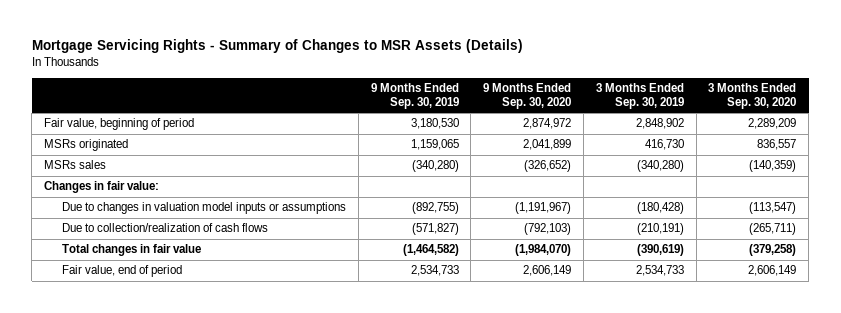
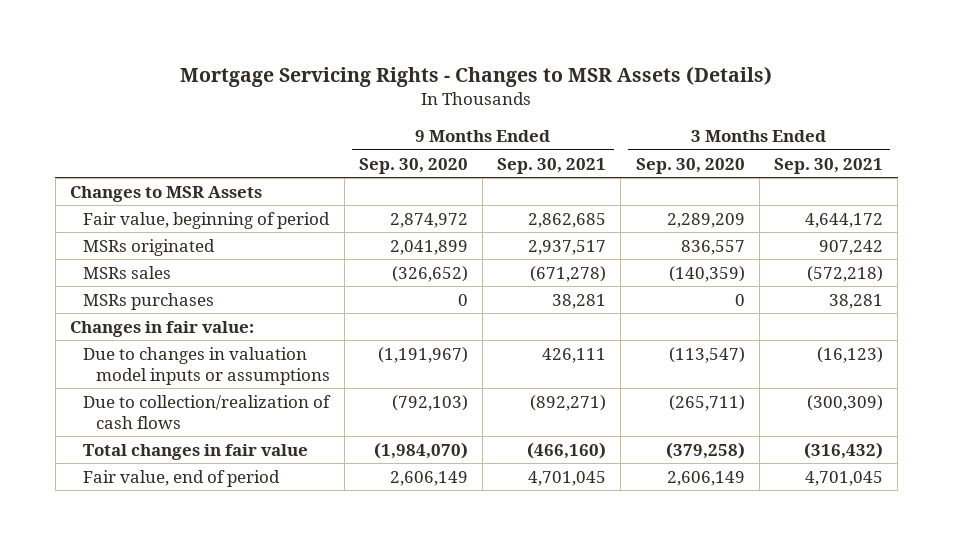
- Mortgage Servicing Rights - Summary of Changes to MSR Assets (Details)
+ Mortgage Servicing Rights - Changes to MSR Assets (Details)
- | 9 Months Ended Sep. 30, 2019 | 9 Months Ended Sep. 30, 2020 | 3 Months Ended Sep. 30, 2019 | 3 Months Ended Sep. 30, 2020
+ | 9 Months Ended Sep. 30, 2020 | 9 Months Ended Sep. 30, 2021 | 3 Months Ended Sep. 30, 2020 | 3 Months Ended Sep. 30, 2021
+ Changes to MSR Assets
+ MSRs purchases | 0 | 38,281 | 0 | 38,281

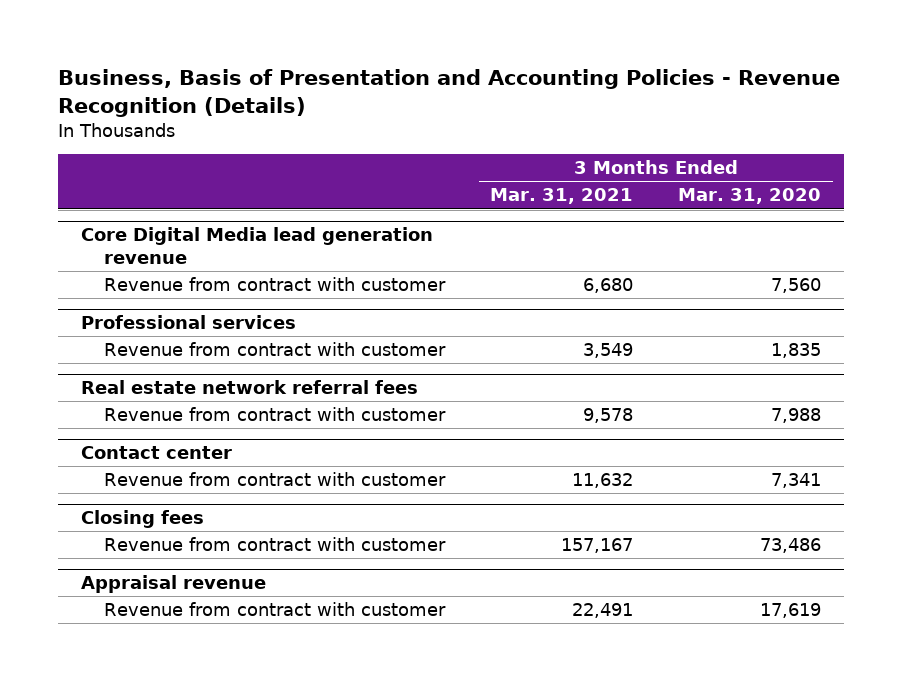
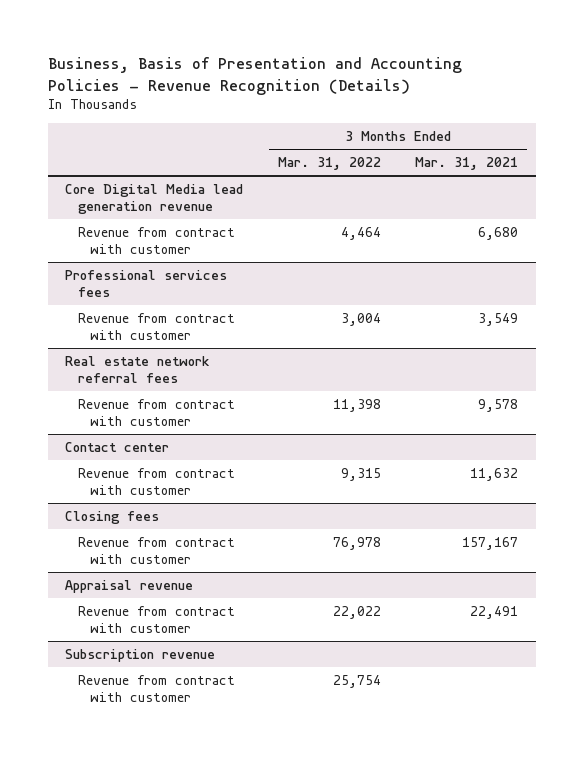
- | 3 Months Ended Mar. 31, 2021 | 3 Months Ended Mar. 31, 2020
+ | 3 Months Ended Mar. 31, 2022 | 3 Months Ended Mar. 31, 2021
- Professional services
+ Professional services fees
+ Subscription revenue
+ Revenue from contract with customer | 25,754 |

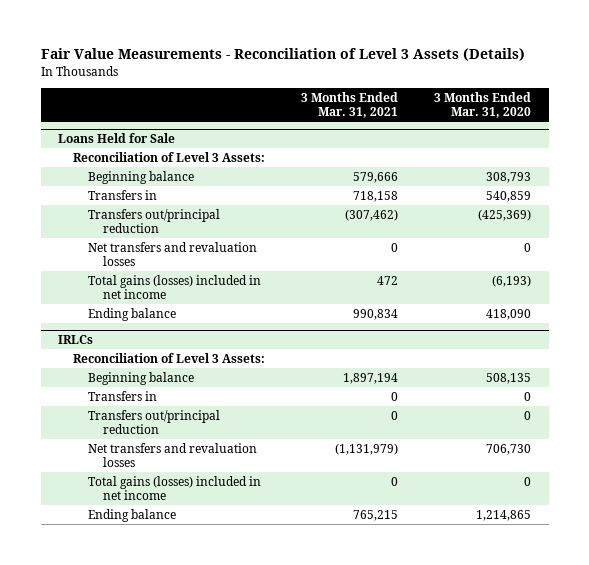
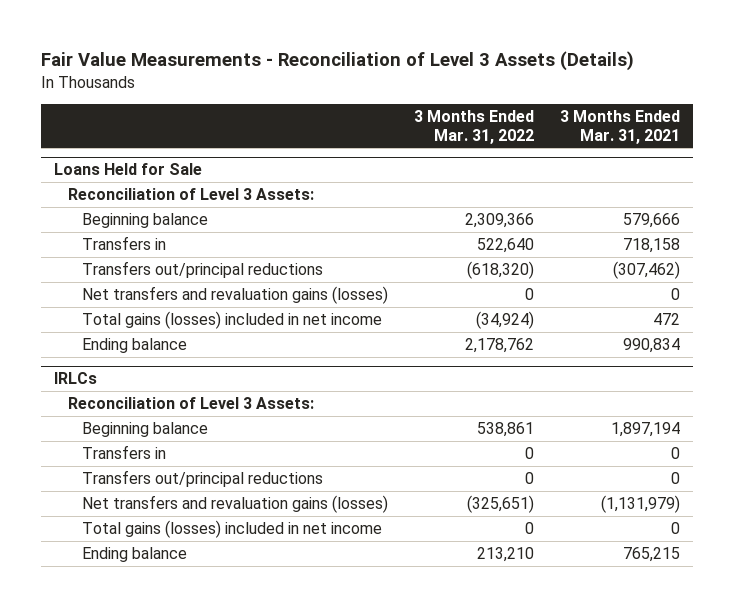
- | 3 Months Ended Mar. 31, 2021 | 3 Months Ended Mar. 31, 2020
+ | 3 Months Ended Mar. 31, 2022 | 3 Months Ended Mar. 31, 2021
@ Loans Held for Sale
- Transfers out/principal reduction | (307,462) | (425,369)
- Net transfers and revaluation losses | 0 | 0
+ Transfers out/principal reductions | (618,320) | (307,462)
+ Net transfers and revaluation gains (losses) | 0 | 0
@ IRLCs
- Transfers out/principal reduction | 0 | 0
- Net transfers and revaluation losses | (1,131,979) | 706,730
+ Transfers out/principal reductions | 0 | 0
+ Net transfers and revaluation gains (losses) | (325,651) | (1,131,979)

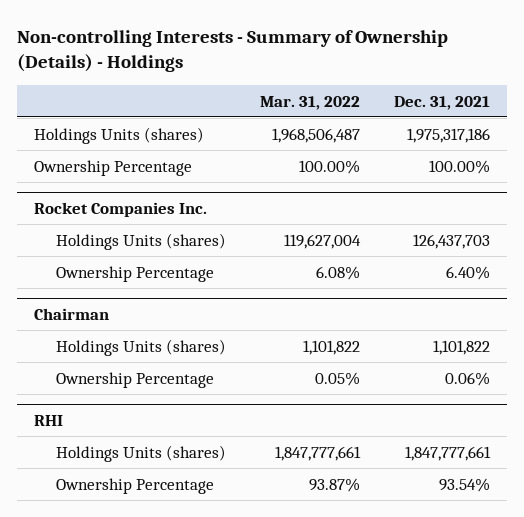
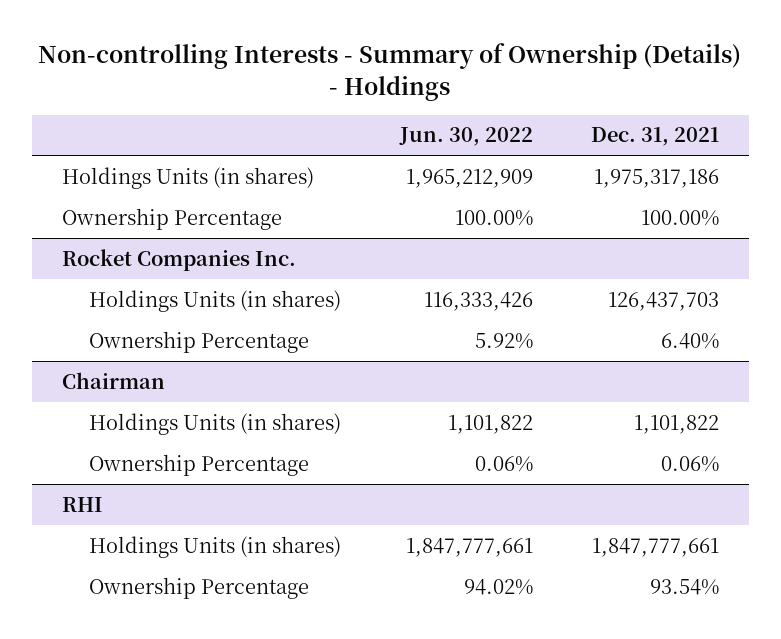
- | Mar. 31, 2022 | Dec. 31, 2021
+ | Jun. 30, 2022 | Dec. 31, 2021
- Holdings Units (shares) | 1,968,506,487 | 1,975,317,186
+ Holdings Units (in shares) | 1,965,212,909 | 1,975,317,186
@ Rocket Companies Inc.
- Holdings Units (shares) | 119,627,004 | 126,437,703
+ Holdings Units (in shares) | 116,333,426 | 126,437,703
@ Chairman
- Holdings Units (shares) | 1,101,822 | 1,101,822
+ Holdings Units (in shares) | 1,101,822 | 1,101,822
@ RHI
- Holdings Units (shares) | 1,847,777,661 | 1,847,777,661
+ Holdings Units (in shares) | 1,847,777,661 | 1,847,777,661

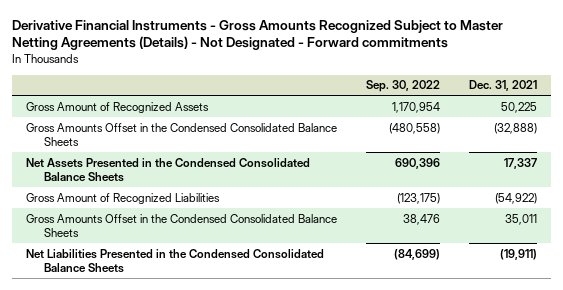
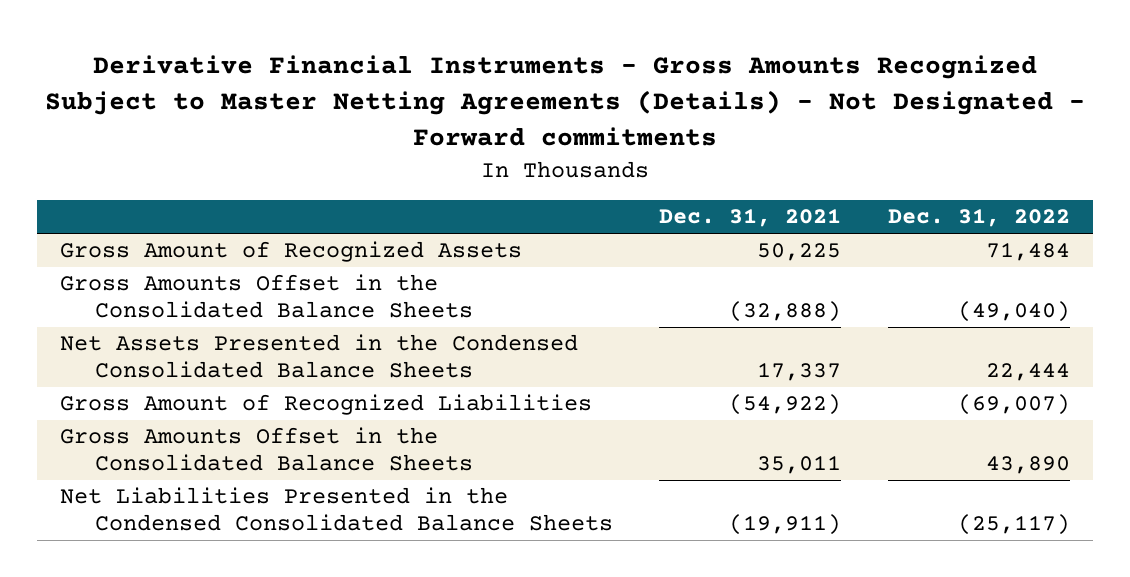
- | Sep. 30, 2022 | Dec. 31, 2021
+ | Dec. 31, 2021 | Dec. 31, 2022
- Gross Amounts Offset in the Condensed Consolidated Balance Sheets | (480,558) | (32,888)
+ Gross Amounts Offset in the Consolidated Balance Sheets | (32,888) | (49,040)
- Gross Amounts Offset in the Condensed Consolidated Balance Sheets | 38,476 | 35,011
+ Gross Amounts Offset in the Consolidated Balance Sheets | 35,011 | 43,890

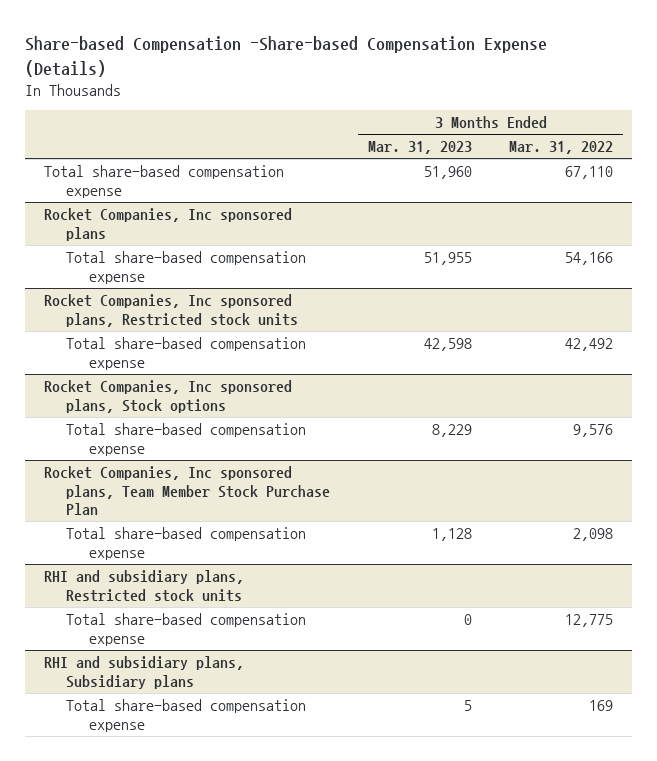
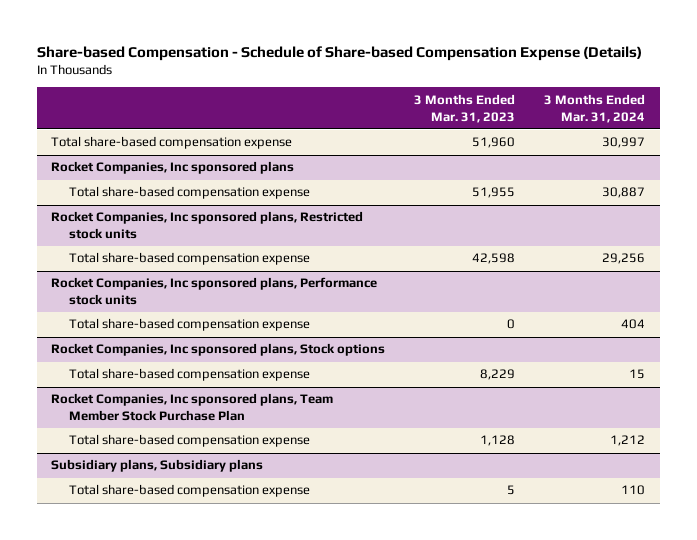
- Share-based Compensation -Share-based Compensation Expense (Details)
+ Share-based Compensation - Schedule of Share-based Compensation Expense (Details)
- | 3 Months Ended Mar. 31, 2023 | 3 Months Ended Mar. 31, 2022
+ | 3 Months Ended Mar. 31, 2023 | 3 Months Ended Mar. 31, 2024
+ Rocket Companies, Inc sponsored plans, Performance stock units
+ Total share-based compensation expense | 0 | 404
- RHI and subsidiary plans, Restricted stock units
- Total share-based compensation expense | 0 | 12,775
- RHI and subsidiary plans, Subsidiary plans
+ Subsidiary plans, Subsidiary plans

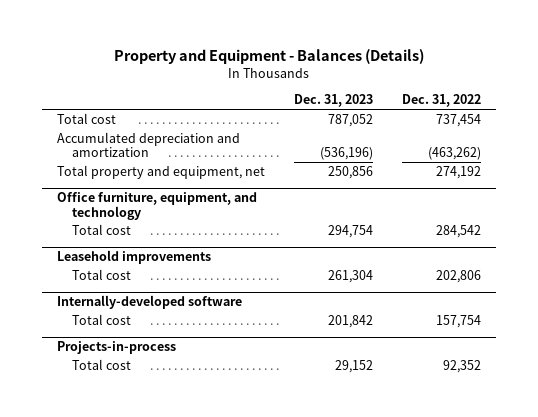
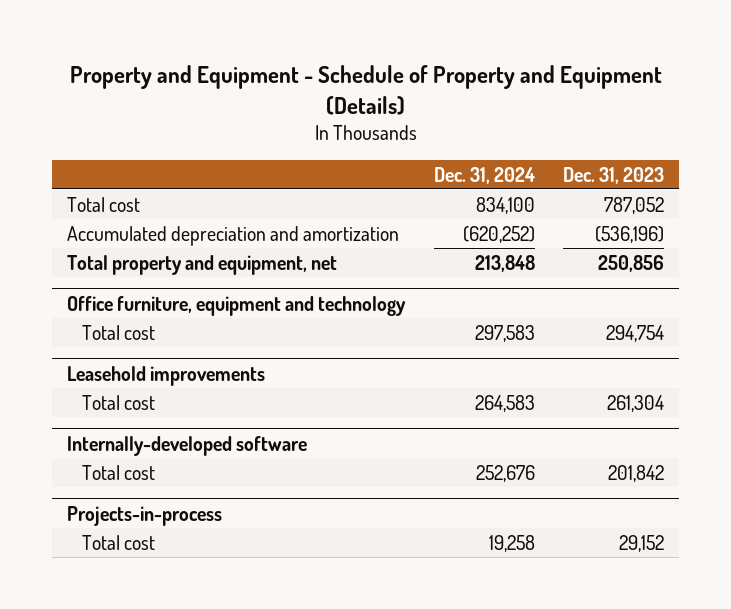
- Property and Equipment - Balances (Details)
+ Property and Equipment - Schedule of Property and Equipment (Details)
- | Dec. 31, 2023 | Dec. 31, 2022
+ | Dec. 31, 2024 | Dec. 31, 2023
- Office furniture, equipment, and technology
+ Office furniture, equipment and technology

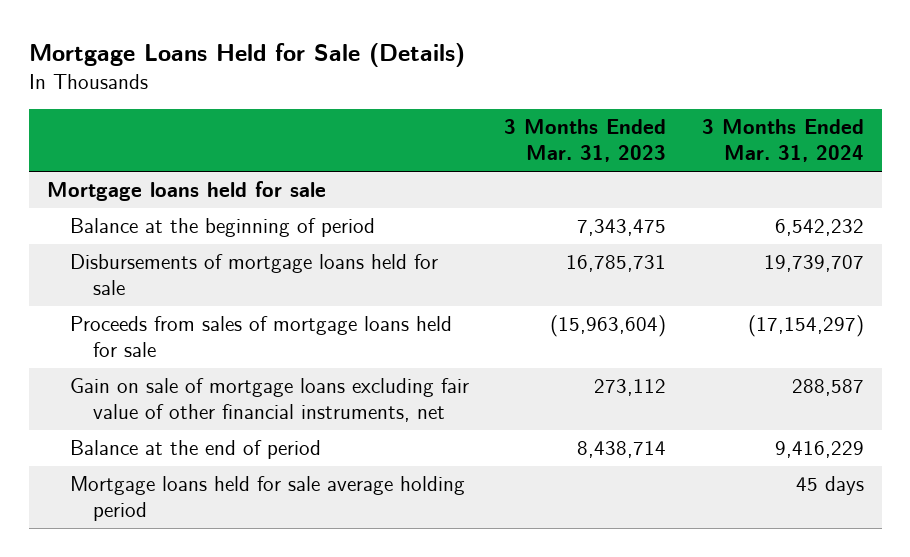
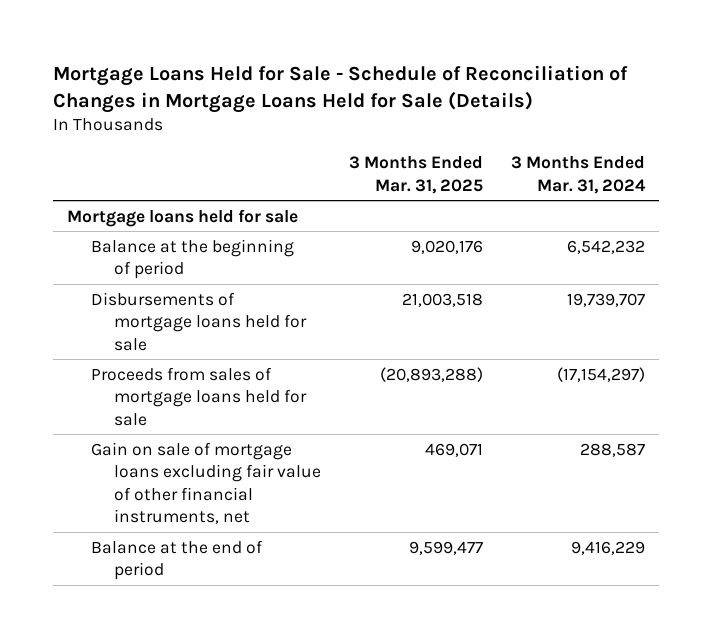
- Mortgage Loans Held for Sale (Details)
+ Mortgage Loans Held for Sale - Schedule of Reconciliation of Changes in Mortgage Loans Held for Sale (Details)
- | 3 Months Ended Mar. 31, 2023 | 3 Months Ended Mar. 31, 2024
+ | 3 Months Ended Mar. 31, 2025 | 3 Months Ended Mar. 31, 2024
- Mortgage loans held for sale average holding period | | 45 days

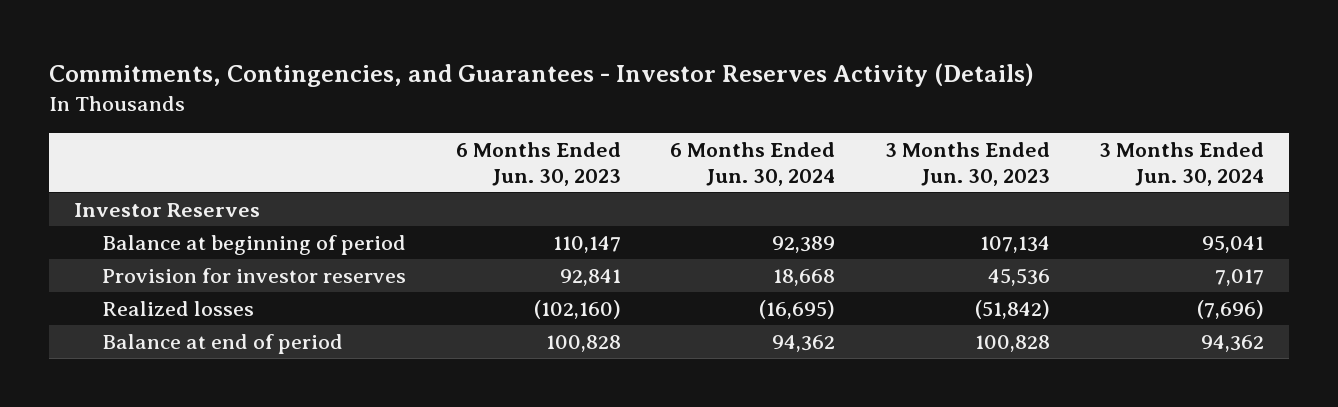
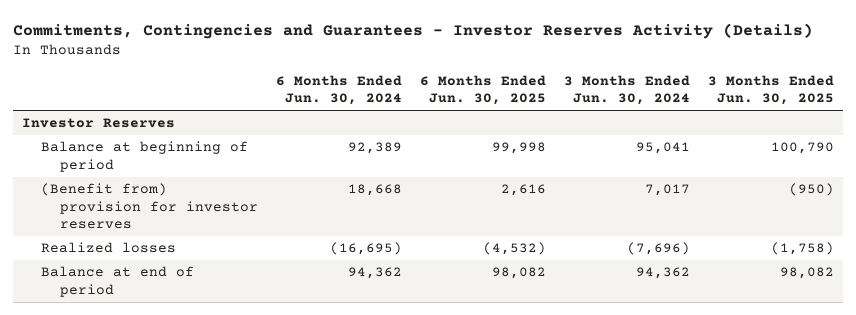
- Commitments, Contingencies, and Guarantees - Investor Reserves Activity (Details)
+ Commitments, Contingencies and Guarantees - Investor Reserves Activity (Details)
- | 6 Months Ended Jun. 30, 2023 | 6 Months Ended Jun. 30, 2024 | 3 Months Ended Jun. 30, 2023 | 3 Months Ended Jun. 30, 2024
+ | 6 Months Ended Jun. 30, 2024 | 6 Months Ended Jun. 30, 2025 | 3 Months Ended Jun. 30, 2024 | 3 Months Ended Jun. 30, 2025
- Provision for investor reserves | 92,841 | 18,668 | 45,536 | 7,017
+ (Benefit from) provision for investor reserves | 18,668 | 2,616 | 7,017 | (950)

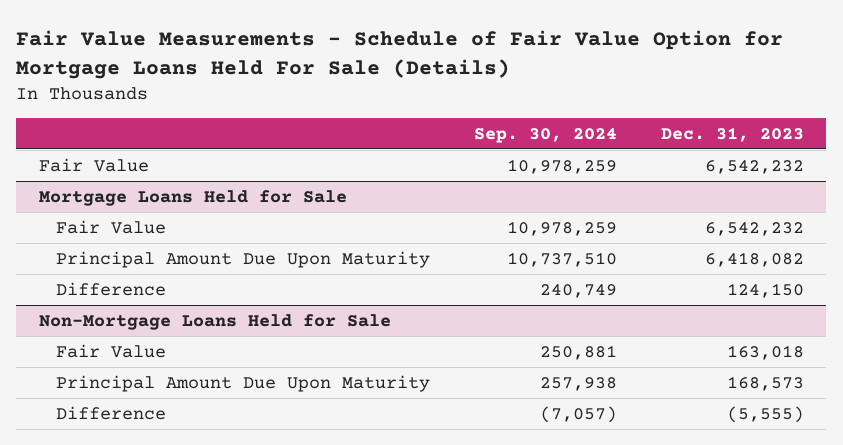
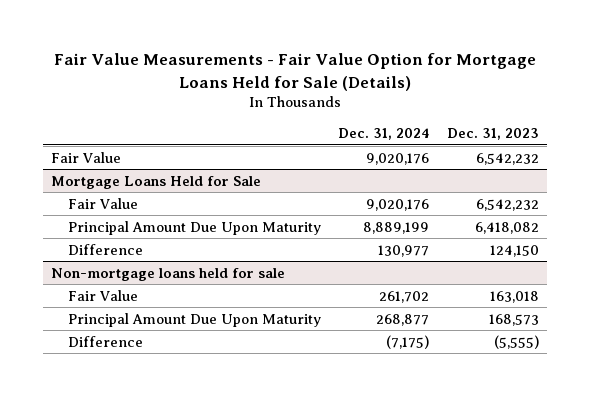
- Fair Value Measurements - Schedule of Fair Value Option for Mortgage Loans Held For Sale (Details)
+ Fair Value Measurements - Fair Value Option for Mortgage Loans Held for Sale (Details)
- | Sep. 30, 2024 | Dec. 31, 2023
+ | Dec. 31, 2024 | Dec. 31, 2023
- Non-Mortgage Loans Held for Sale
+ Non-mortgage loans held for sale

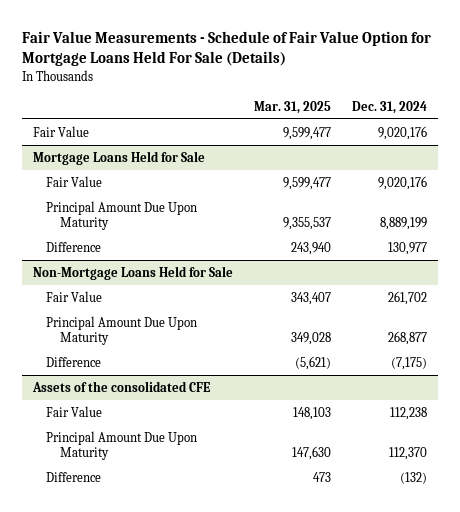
- Fair Value Measurements - Fair Value Option for Mortgage Loans Held for Sale (Details)
+ Fair Value Measurements - Schedule of Fair Value Option for Mortgage Loans Held For Sale (Details)
- | Dec. 31, 2024 | Dec. 31, 2023
+ | Mar. 31, 2025 | Dec. 31, 2024
- Non-mortgage loans held for sale
+ Non-Mortgage Loans Held for Sale
+ Assets of the consolidated CFE
+ Fair Value | 148,103 | 112,238
+ Principal Amount Due Upon Maturity | 147,630 | 112,370
+ Difference | 473 | (132)

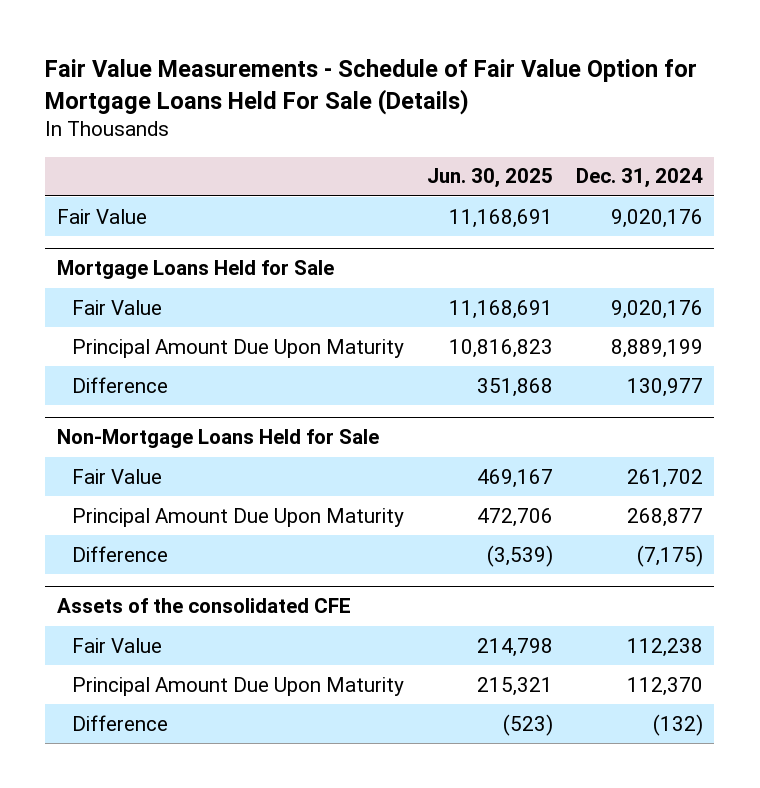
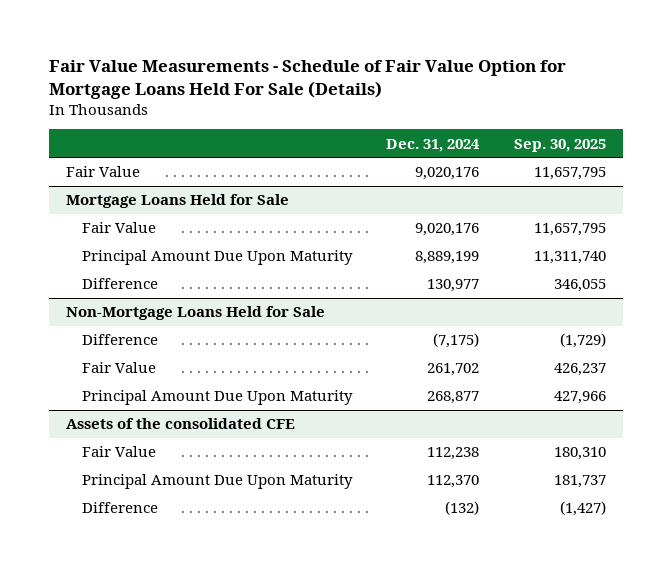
- | Jun. 30, 2025 | Dec. 31, 2024
+ | Dec. 31, 2024 | Sep. 30, 2025
@ Non-Mortgage Loans Held for Sale
moved up: Difference | (7,175) | (1,729)

